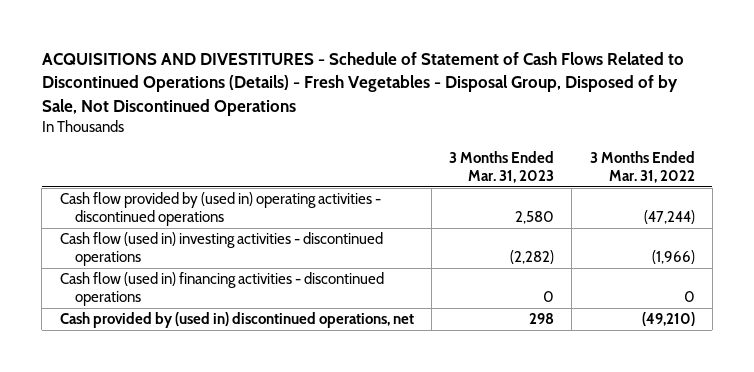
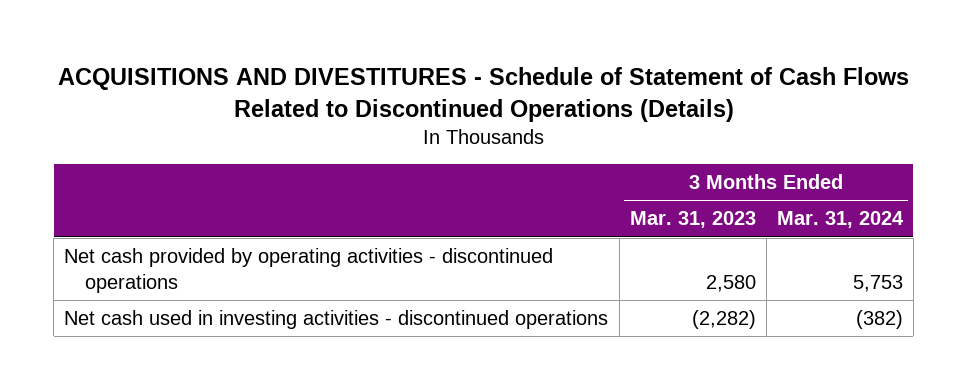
- ACQUISITIONS AND DIVESTITURES - Schedule of Statement of Cash Flows Related to Discontinued Operations (Details) - Fresh Vegetables - Disposal Group, Disposed of by Sale, Not Discontinued Operations
+ ACQUISITIONS AND DIVESTITURES - Schedule of Statement of Cash Flows Related to Discontinued Operations (Details)
- | 3 Months Ended Mar. 31, 2023 | 3 Months Ended Mar. 31, 2022
+ | 3 Months Ended Mar. 31, 2023 | 3 Months Ended Mar. 31, 2024
- Cash flow provided by (used in) operating activities - discontinued operations | 2,580 | (47,244)
- Cash flow (used in) investing activities - discontinued operations | (2,282) | (1,966)
- Cash flow (used in) financing activities - discontinued operations | 0 | 0
- Cash provided by (used in) discontinued operations, net | 298 | (49,210)
+ Net cash provided by operating activities - discontinued operations | 2,580 | 5,753
+ Net cash used in investing activities - discontinued operations | (2,282) | (382)

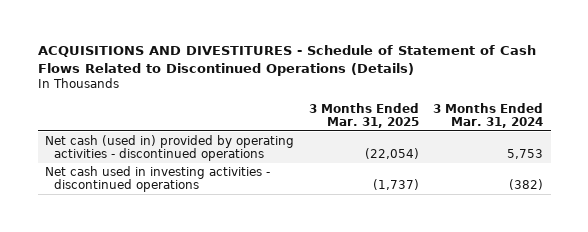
- | 3 Months Ended Mar. 31, 2023 | 3 Months Ended Mar. 31, 2024
+ | 3 Months Ended Mar. 31, 2025 | 3 Months Ended Mar. 31, 2024
- Net cash provided by operating activities - discontinued operations | 2,580 | 5,753
+ Net cash (used in) provided by operating activities - discontinued operations | (22,054) | 5,753

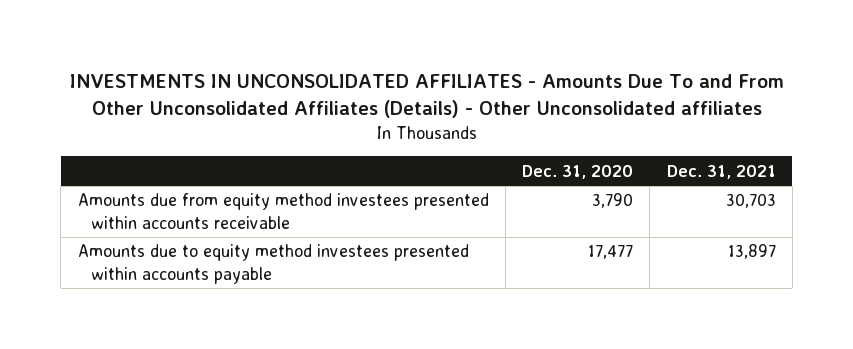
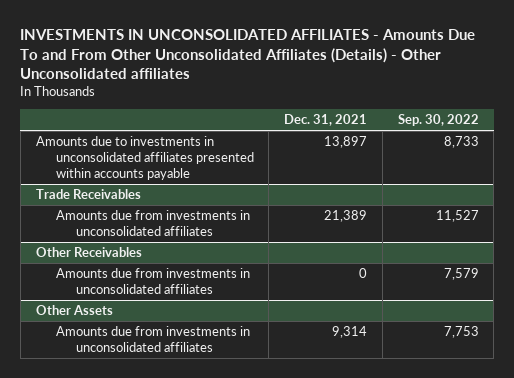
- | Dec. 31, 2020 | Dec. 31, 2021
+ | Dec. 31, 2021 | Sep. 30, 2022
- Amounts due from equity method investees presented within accounts receivable | 3,790 | 30,703
- Amounts due to equity method investees presented within accounts payable | 17,477 | 13,897
+ Amounts due to investments in unconsolidated affiliates presented within accounts payable | 13,897 | 8,733
+ Trade Receivables
+ Amounts due from investments in unconsolidated affiliates | 21,389 | 11,527
+ Other Receivables
+ Amounts due from investments in unconsolidated affiliates | 0 | 7,579
+ Other Assets
+ Amounts due from investments in unconsolidated affiliates | 9,314 | 7,753

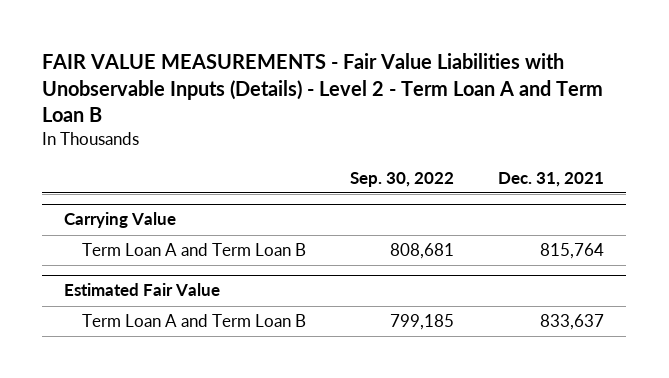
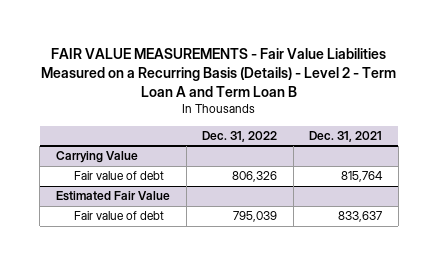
- FAIR VALUE MEASUREMENTS - Fair Value Liabilities with Unobservable Inputs (Details) - Level 2 - Term Loan A and Term Loan B
+ FAIR VALUE MEASUREMENTS - Fair Value Liabilities Measured on a Recurring Basis (Details) - Level 2 - Term Loan A and Term Loan B
- | Sep. 30, 2022 | Dec. 31, 2021
+ | Dec. 31, 2022 | Dec. 31, 2021
@ Carrying Value
- Term Loan A and Term Loan B | 808,681 | 815,764
+ Fair value of debt | 806,326 | 815,764
@ Estimated Fair Value
- Term Loan A and Term Loan B | 799,185 | 833,637
+ Fair value of debt | 795,039 | 833,637

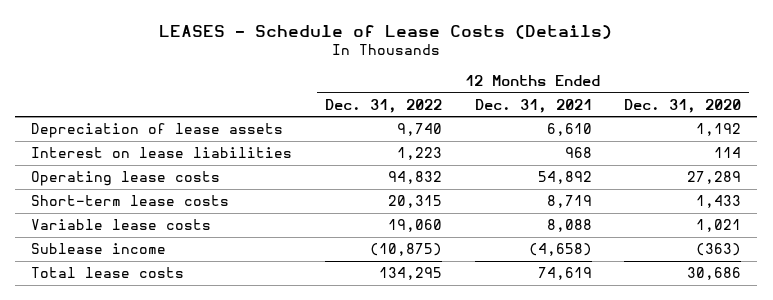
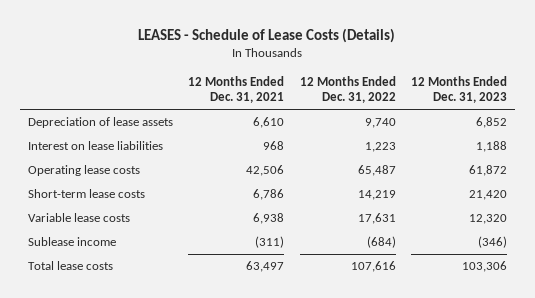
- | 12 Months Ended Dec. 31, 2022 | 12 Months Ended Dec. 31, 2021 | 12 Months Ended Dec. 31, 2020
+ | 12 Months Ended Dec. 31, 2021 | 12 Months Ended Dec. 31, 2022 | 12 Months Ended Dec. 31, 2023
- Operating lease costs | 94,832 | 54,892 | 27,289
- Short-term lease costs | 20,315 | 8,719 | 1,433
- Variable lease costs | 19,060 | 8,088 | 1,021
- Sublease income | (10,875) | (4,658) | (363)
- Total lease costs | 134,295 | 74,619 | 30,686
+ Operating lease costs | 42,506 | 65,487 | 61,872
+ Short-term lease costs | 6,786 | 14,219 | 21,420
+ Variable lease costs | 6,938 | 17,631 | 12,320
+ Sublease income | (311) | (684) | (346)
+ Total lease costs | 63,497 | 107,616 | 103,306

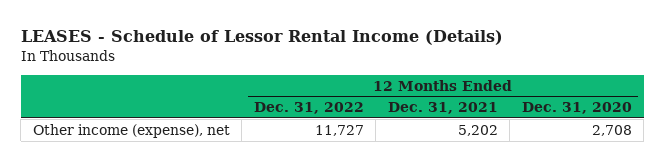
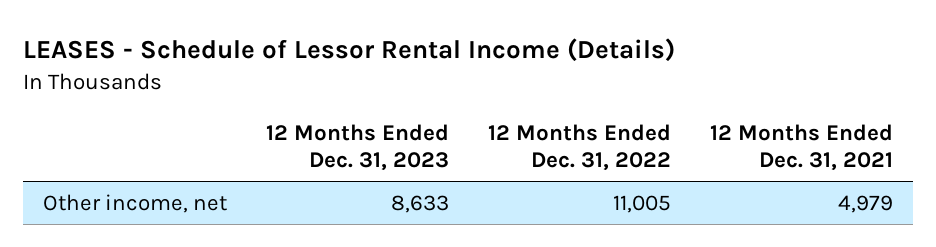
- | 12 Months Ended Dec. 31, 2022 | 12 Months Ended Dec. 31, 2021 | 12 Months Ended Dec. 31, 2020
+ | 12 Months Ended Dec. 31, 2023 | 12 Months Ended Dec. 31, 2022 | 12 Months Ended Dec. 31, 2021
- Other income (expense), net | 11,727 | 5,202 | 2,708
+ Other income, net | 8,633 | 11,005 | 4,979

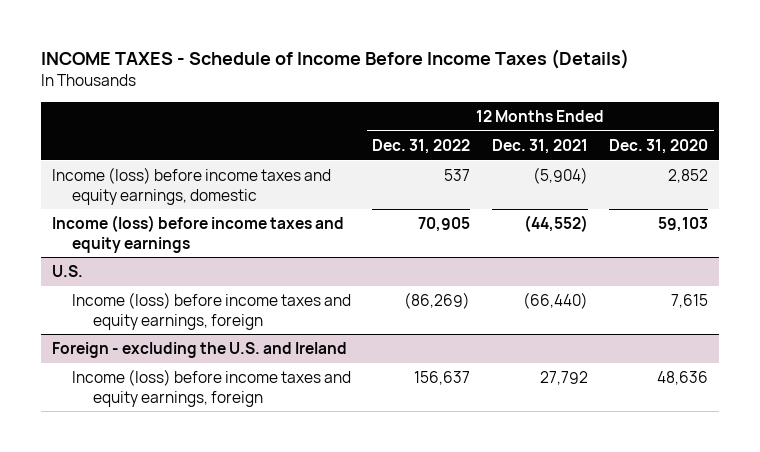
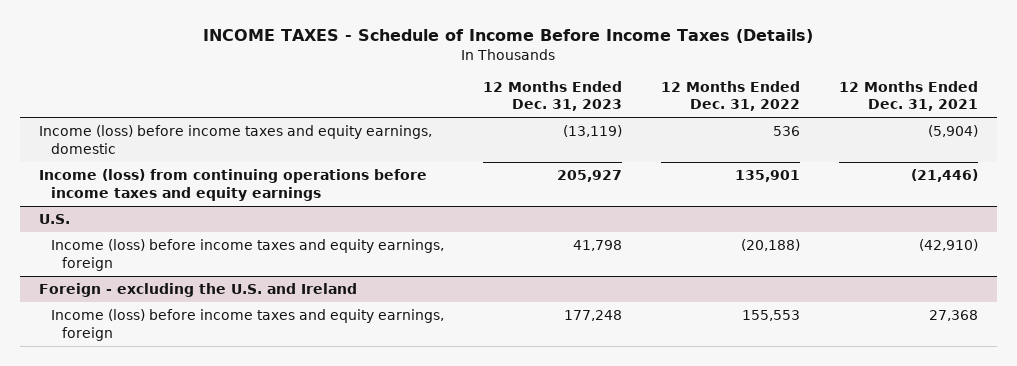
- | 12 Months Ended Dec. 31, 2022 | 12 Months Ended Dec. 31, 2021 | 12 Months Ended Dec. 31, 2020
+ | 12 Months Ended Dec. 31, 2023 | 12 Months Ended Dec. 31, 2022 | 12 Months Ended Dec. 31, 2021
- Income (loss) before income taxes and equity earnings, domestic | 537 | (5,904) | 2,852
- Income (loss) before income taxes and equity earnings | 70,905 | (44,552) | 59,103
+ Income (loss) before income taxes and equity earnings, domestic | (13,119) | 536 | (5,904)
+ Income (loss) from continuing operations before income taxes and equity earnings | 205,927 | 135,901 | (21,446)
@ U.S.
- Income (loss) before income taxes and equity earnings, foreign | (86,269) | (66,440) | 7,615
+ Income (loss) before income taxes and equity earnings, foreign | 41,798 | (20,188) | (42,910)
@ Foreign - excluding the U.S. and Ireland
- Income (loss) before income taxes and equity earnings, foreign | 156,637 | 27,792 | 48,636
+ Income (loss) before income taxes and equity earnings, foreign | 177,248 | 155,553 | 27,368

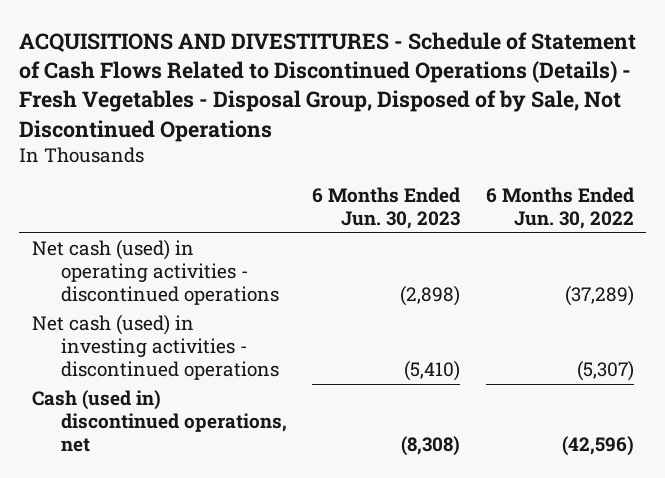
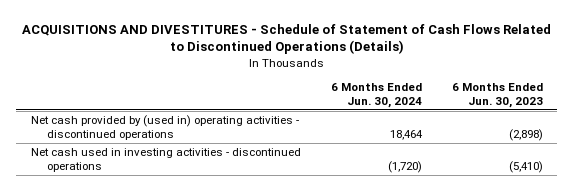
- ACQUISITIONS AND DIVESTITURES - Schedule of Statement of Cash Flows Related to Discontinued Operations (Details) - Fresh Vegetables - Disposal Group, Disposed of by Sale, Not Discontinued Operations
+ ACQUISITIONS AND DIVESTITURES - Schedule of Statement of Cash Flows Related to Discontinued Operations (Details)
- | 6 Months Ended Jun. 30, 2023 | 6 Months Ended Jun. 30, 2022
+ | 6 Months Ended Jun. 30, 2024 | 6 Months Ended Jun. 30, 2023
- Net cash (used) in operating activities - discontinued operations | (2,898) | (37,289)
- Net cash (used) in investing activities - discontinued operations | (5,410) | (5,307)
- Cash (used in) discontinued operations, net | (8,308) | (42,596)
+ Net cash provided by (used in) operating activities - discontinued operations | 18,464 | (2,898)
+ Net cash used in investing activities - discontinued operations | (1,720) | (5,410)

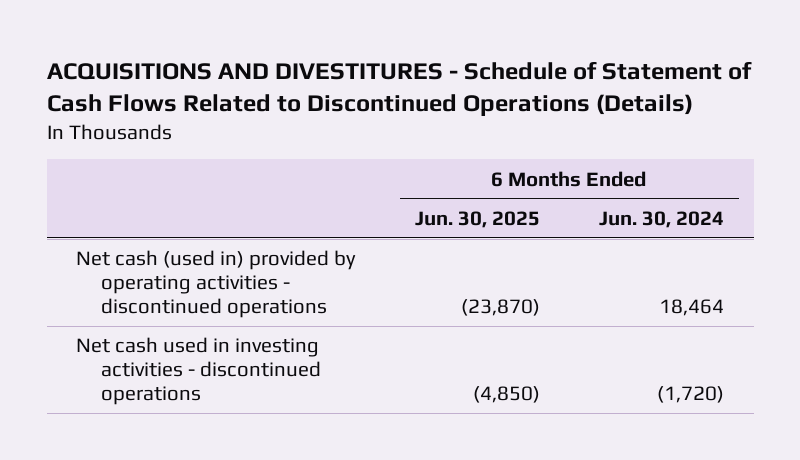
- | 6 Months Ended Jun. 30, 2024 | 6 Months Ended Jun. 30, 2023
+ | 6 Months Ended Jun. 30, 2025 | 6 Months Ended Jun. 30, 2024
- Net cash provided by (used in) operating activities - discontinued operations | 18,464 | (2,898)
+ Net cash (used in) provided by operating activities - discontinued operations | (23,870) | 18,464

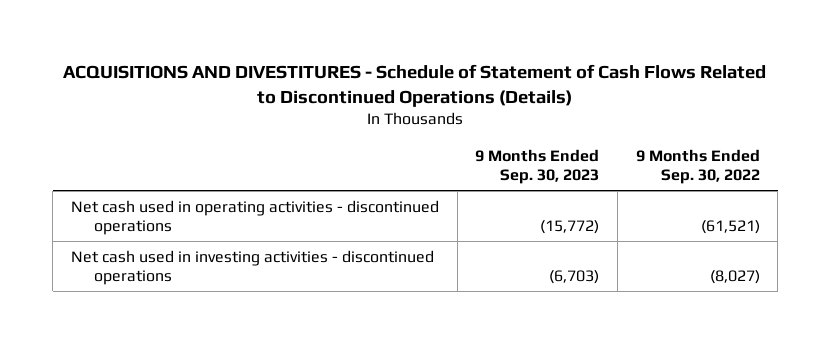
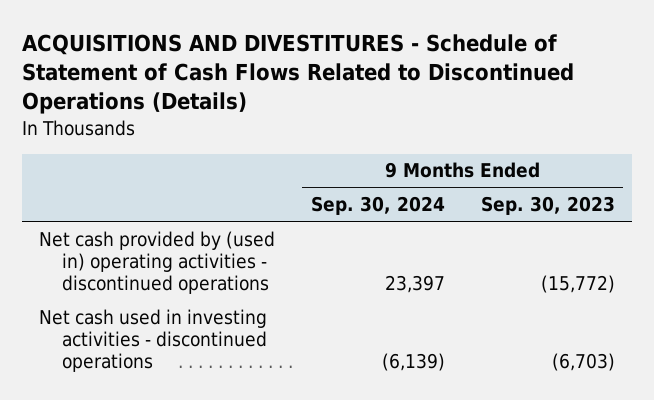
- | 9 Months Ended Sep. 30, 2023 | 9 Months Ended Sep. 30, 2022
+ | 9 Months Ended Sep. 30, 2024 | 9 Months Ended Sep. 30, 2023
- Net cash used in operating activities - discontinued operations | (15,772) | (61,521)
+ Net cash provided by (used in) operating activities - discontinued operations | 23,397 | (15,772)

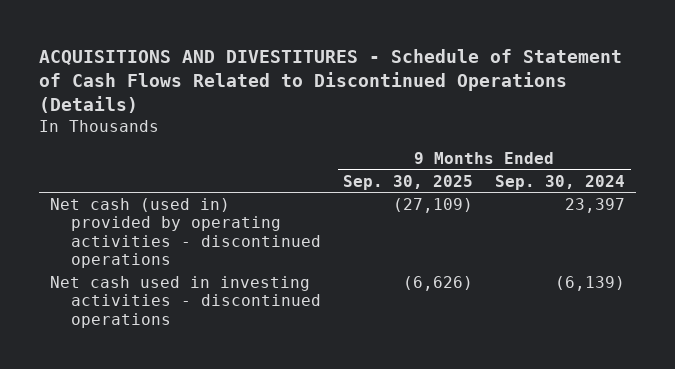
- | 9 Months Ended Sep. 30, 2024 | 9 Months Ended Sep. 30, 2023
+ | 9 Months Ended Sep. 30, 2025 | 9 Months Ended Sep. 30, 2024
- Net cash provided by (used in) operating activities - discontinued operations | 23,397 | (15,772)
+ Net cash (used in) provided by operating activities - discontinued operations | (27,109) | 23,397

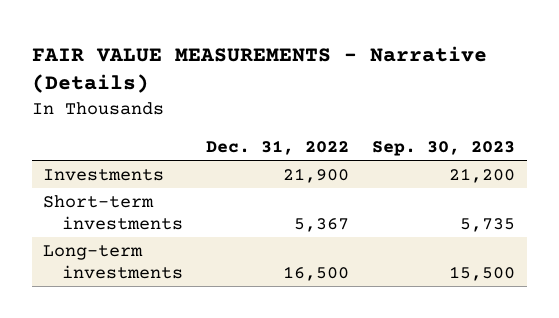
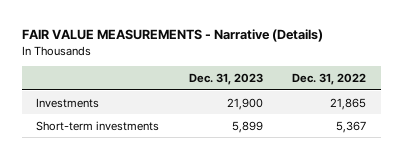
- | Dec. 31, 2022 | Sep. 30, 2023
+ | Dec. 31, 2023 | Dec. 31, 2022
- Investments | 21,900 | 21,200
+ Investments | 21,900 | 21,865
- Long-term investments | 16,500 | 15,500

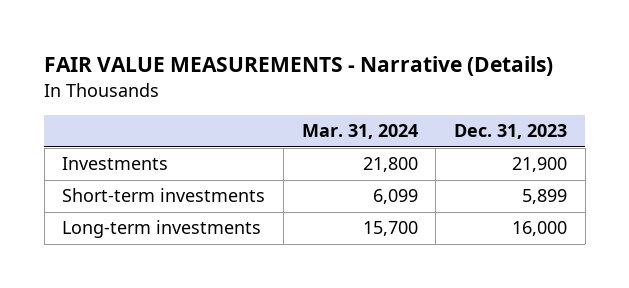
- | Dec. 31, 2023 | Dec. 31, 2022
+ | Mar. 31, 2024 | Dec. 31, 2023
+ Long-term investments | 15,700 | 16,000

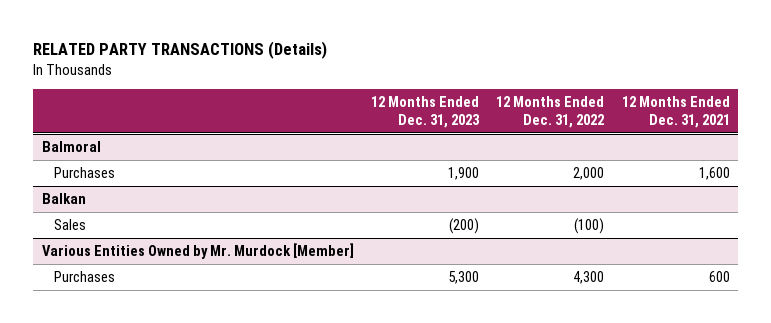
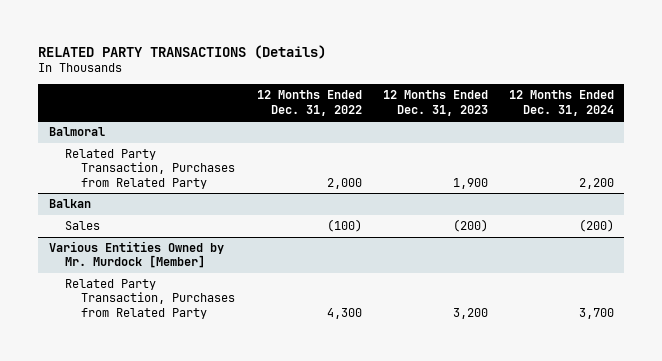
- | 12 Months Ended Dec. 31, 2023 | 12 Months Ended Dec. 31, 2022 | 12 Months Ended Dec. 31, 2021
+ | 12 Months Ended Dec. 31, 2022 | 12 Months Ended Dec. 31, 2023 | 12 Months Ended Dec. 31, 2024
@ Balmoral
- Purchases | 1,900 | 2,000 | 1,600
+ Related Party Transaction, Purchases from Related Party | 2,000 | 1,900 | 2,200
@ Various Entities Owned by Mr. Murdock [Member]
- Purchases | 5,300 | 4,300 | 600
+ Related Party Transaction, Purchases from Related Party | 4,300 | 3,200 | 3,700

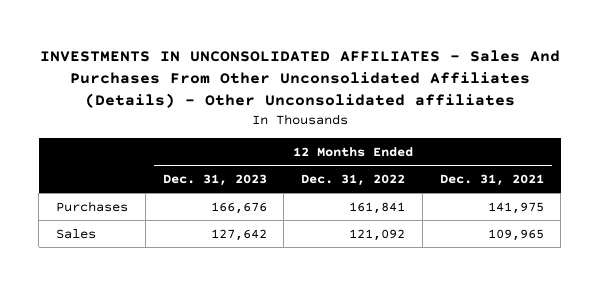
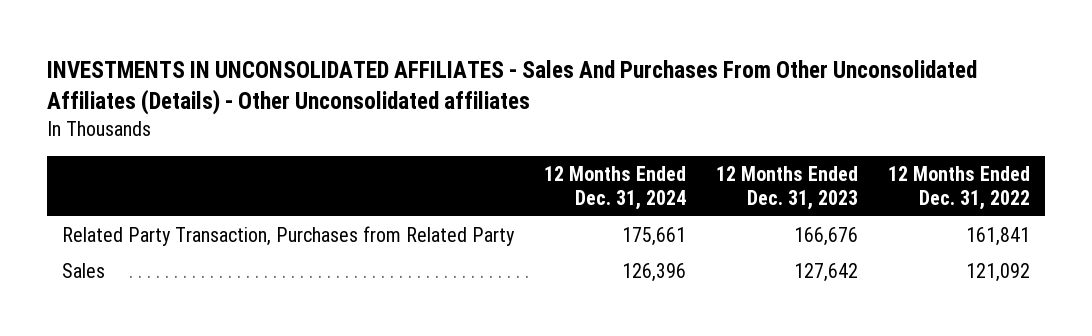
- | 12 Months Ended Dec. 31, 2023 | 12 Months Ended Dec. 31, 2022 | 12 Months Ended Dec. 31, 2021
+ | 12 Months Ended Dec. 31, 2024 | 12 Months Ended Dec. 31, 2023 | 12 Months Ended Dec. 31, 2022
- Purchases | 166,676 | 161,841 | 141,975
+ Related Party Transaction, Purchases from Related Party | 175,661 | 166,676 | 161,841

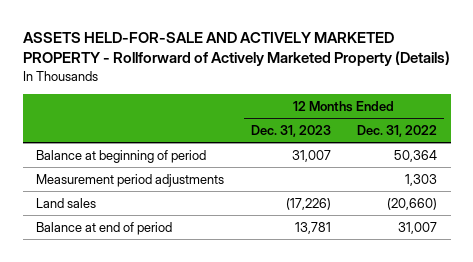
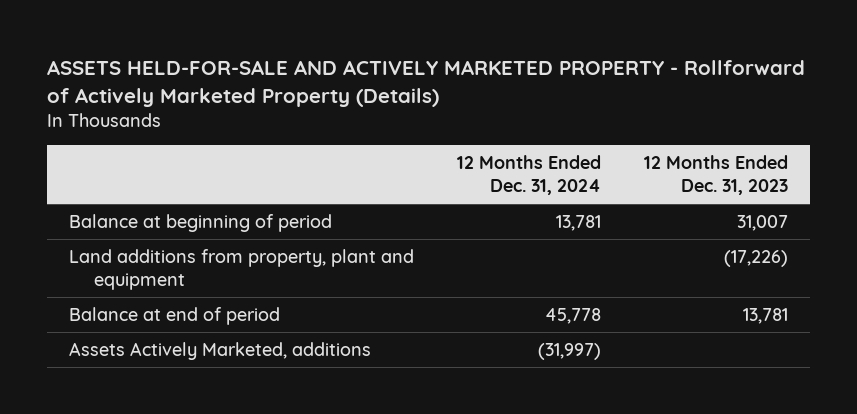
- | 12 Months Ended Dec. 31, 2023 | 12 Months Ended Dec. 31, 2022
+ | 12 Months Ended Dec. 31, 2024 | 12 Months Ended Dec. 31, 2023
- Measurement period adjustments | | 1,303
- Land sales | (17,226) | (20,660)
+ Land additions from property, plant and equipment | | (17,226)
+ Assets Actively Marketed, additions | (31,997) |

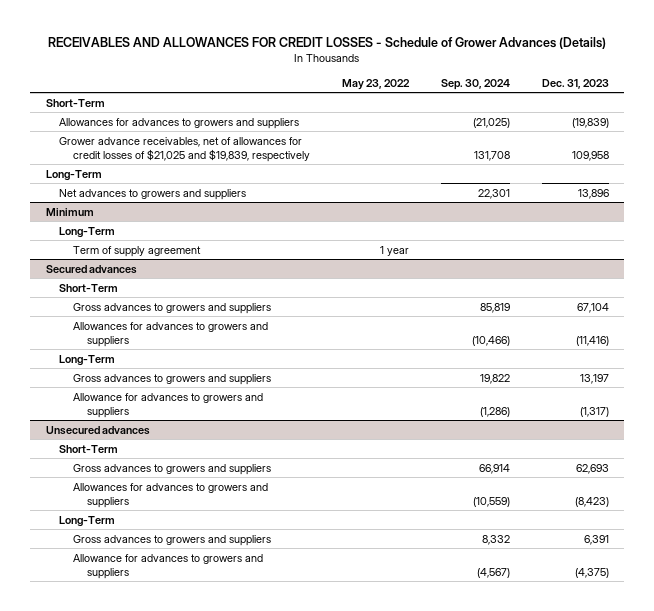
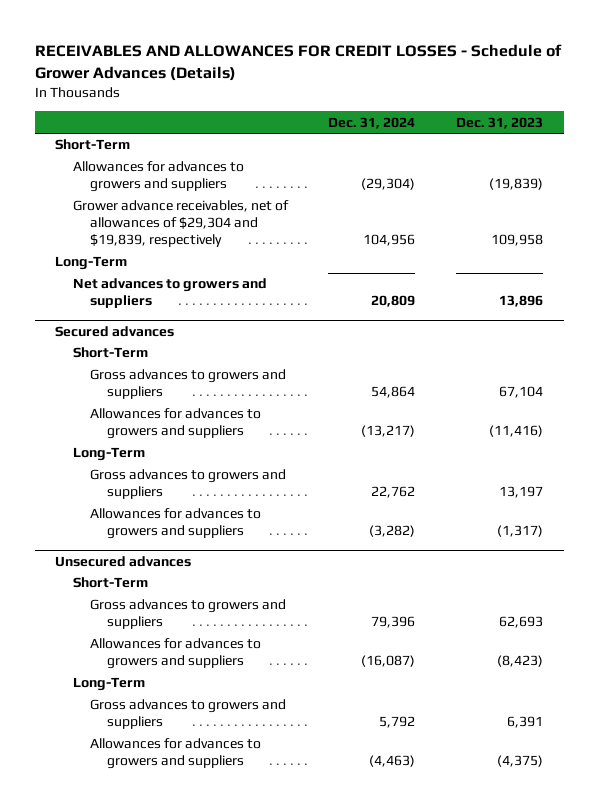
- | May 23, 2022 | Sep. 30, 2024 | Dec. 31, 2023
+ | Dec. 31, 2024 | Dec. 31, 2023
- Grower advance receivables, net of allowances for credit losses of $21,025 and $19,839, respectively | | 131,708 | 109,958
+ Grower advance receivables, net of allowances of $29,304 and $19,839, respectively | 104,956 | 109,958
- Minimum
- Long-Term
- Term of supply agreement | 1 year | |
@ Secured advances
- Allowance for advances to growers and suppliers | | (1,286) | (1,317)
+ Allowances for advances to growers and suppliers | (3,282) | (1,317)
@ Unsecured advances
- Allowance for advances to growers and suppliers | | (4,567) | (4,375)
+ Allowances for advances to growers and suppliers | (4,463) | (4,375)

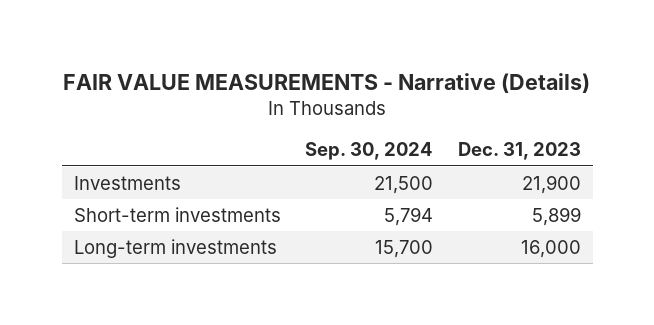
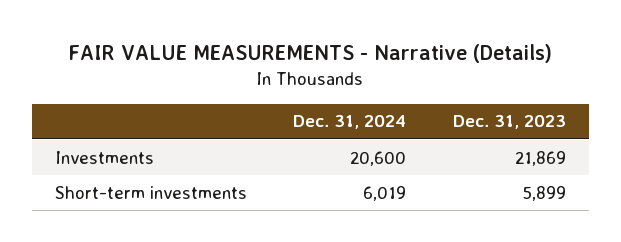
- | Sep. 30, 2024 | Dec. 31, 2023
+ | Dec. 31, 2024 | Dec. 31, 2023
- Investments | 21,500 | 21,900
+ Investments | 20,600 | 21,869
- Long-term investments | 15,700 | 16,000

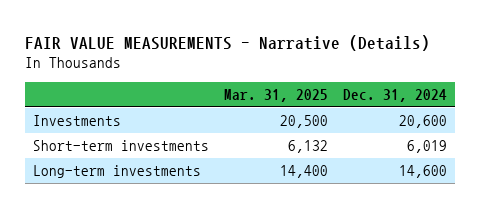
- | Dec. 31, 2024 | Dec. 31, 2023
+ | Mar. 31, 2025 | Dec. 31, 2024
+ Long-term investments | 14,400 | 14,600

